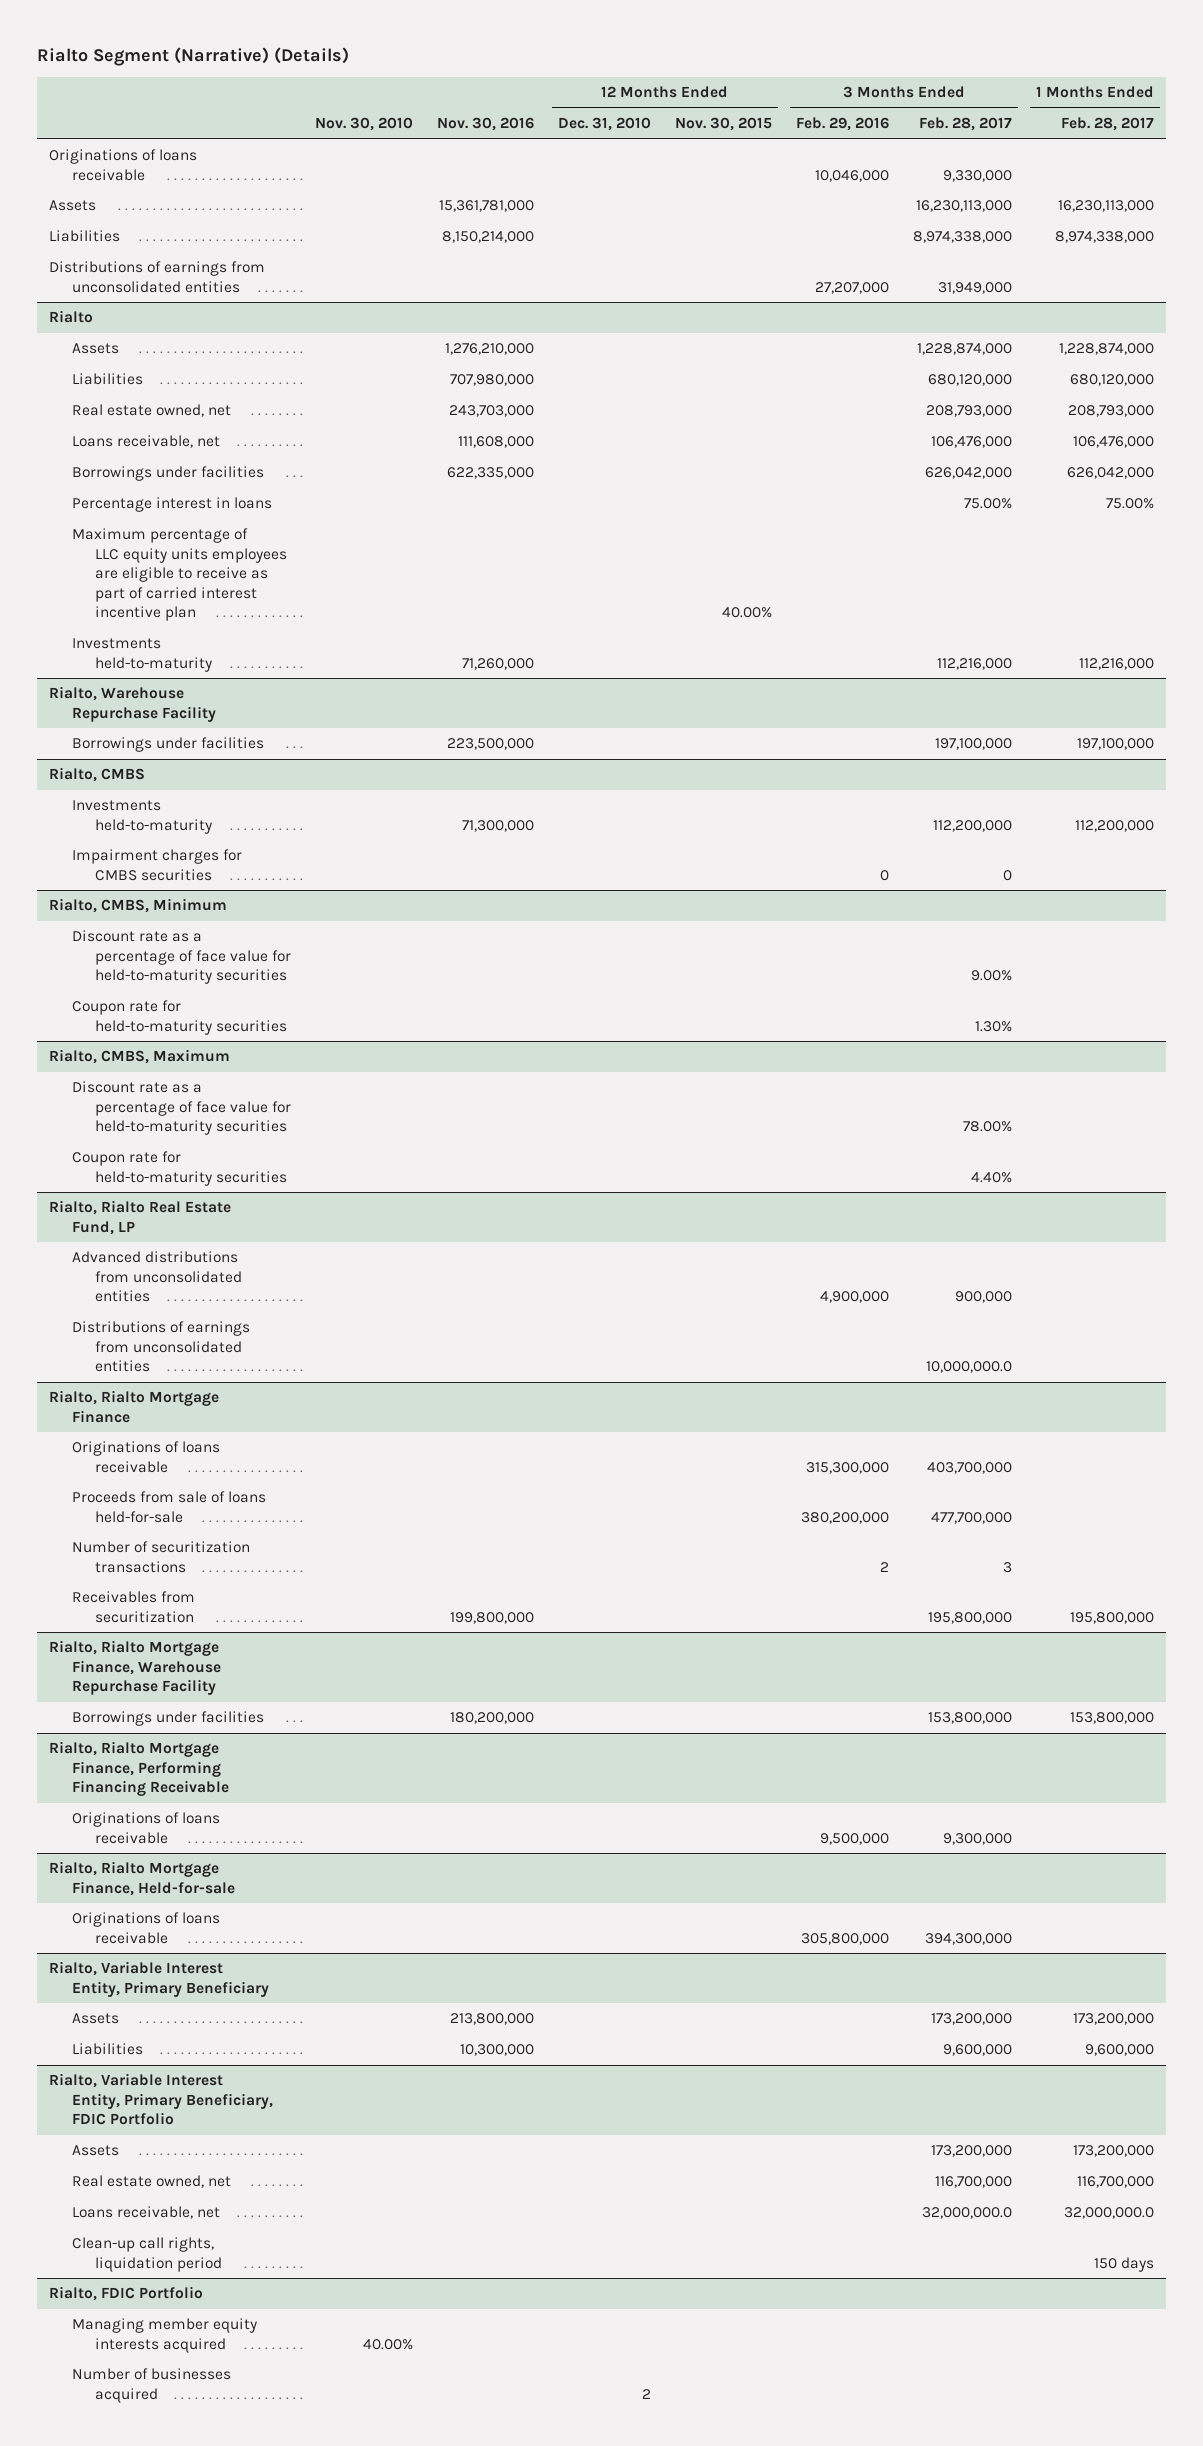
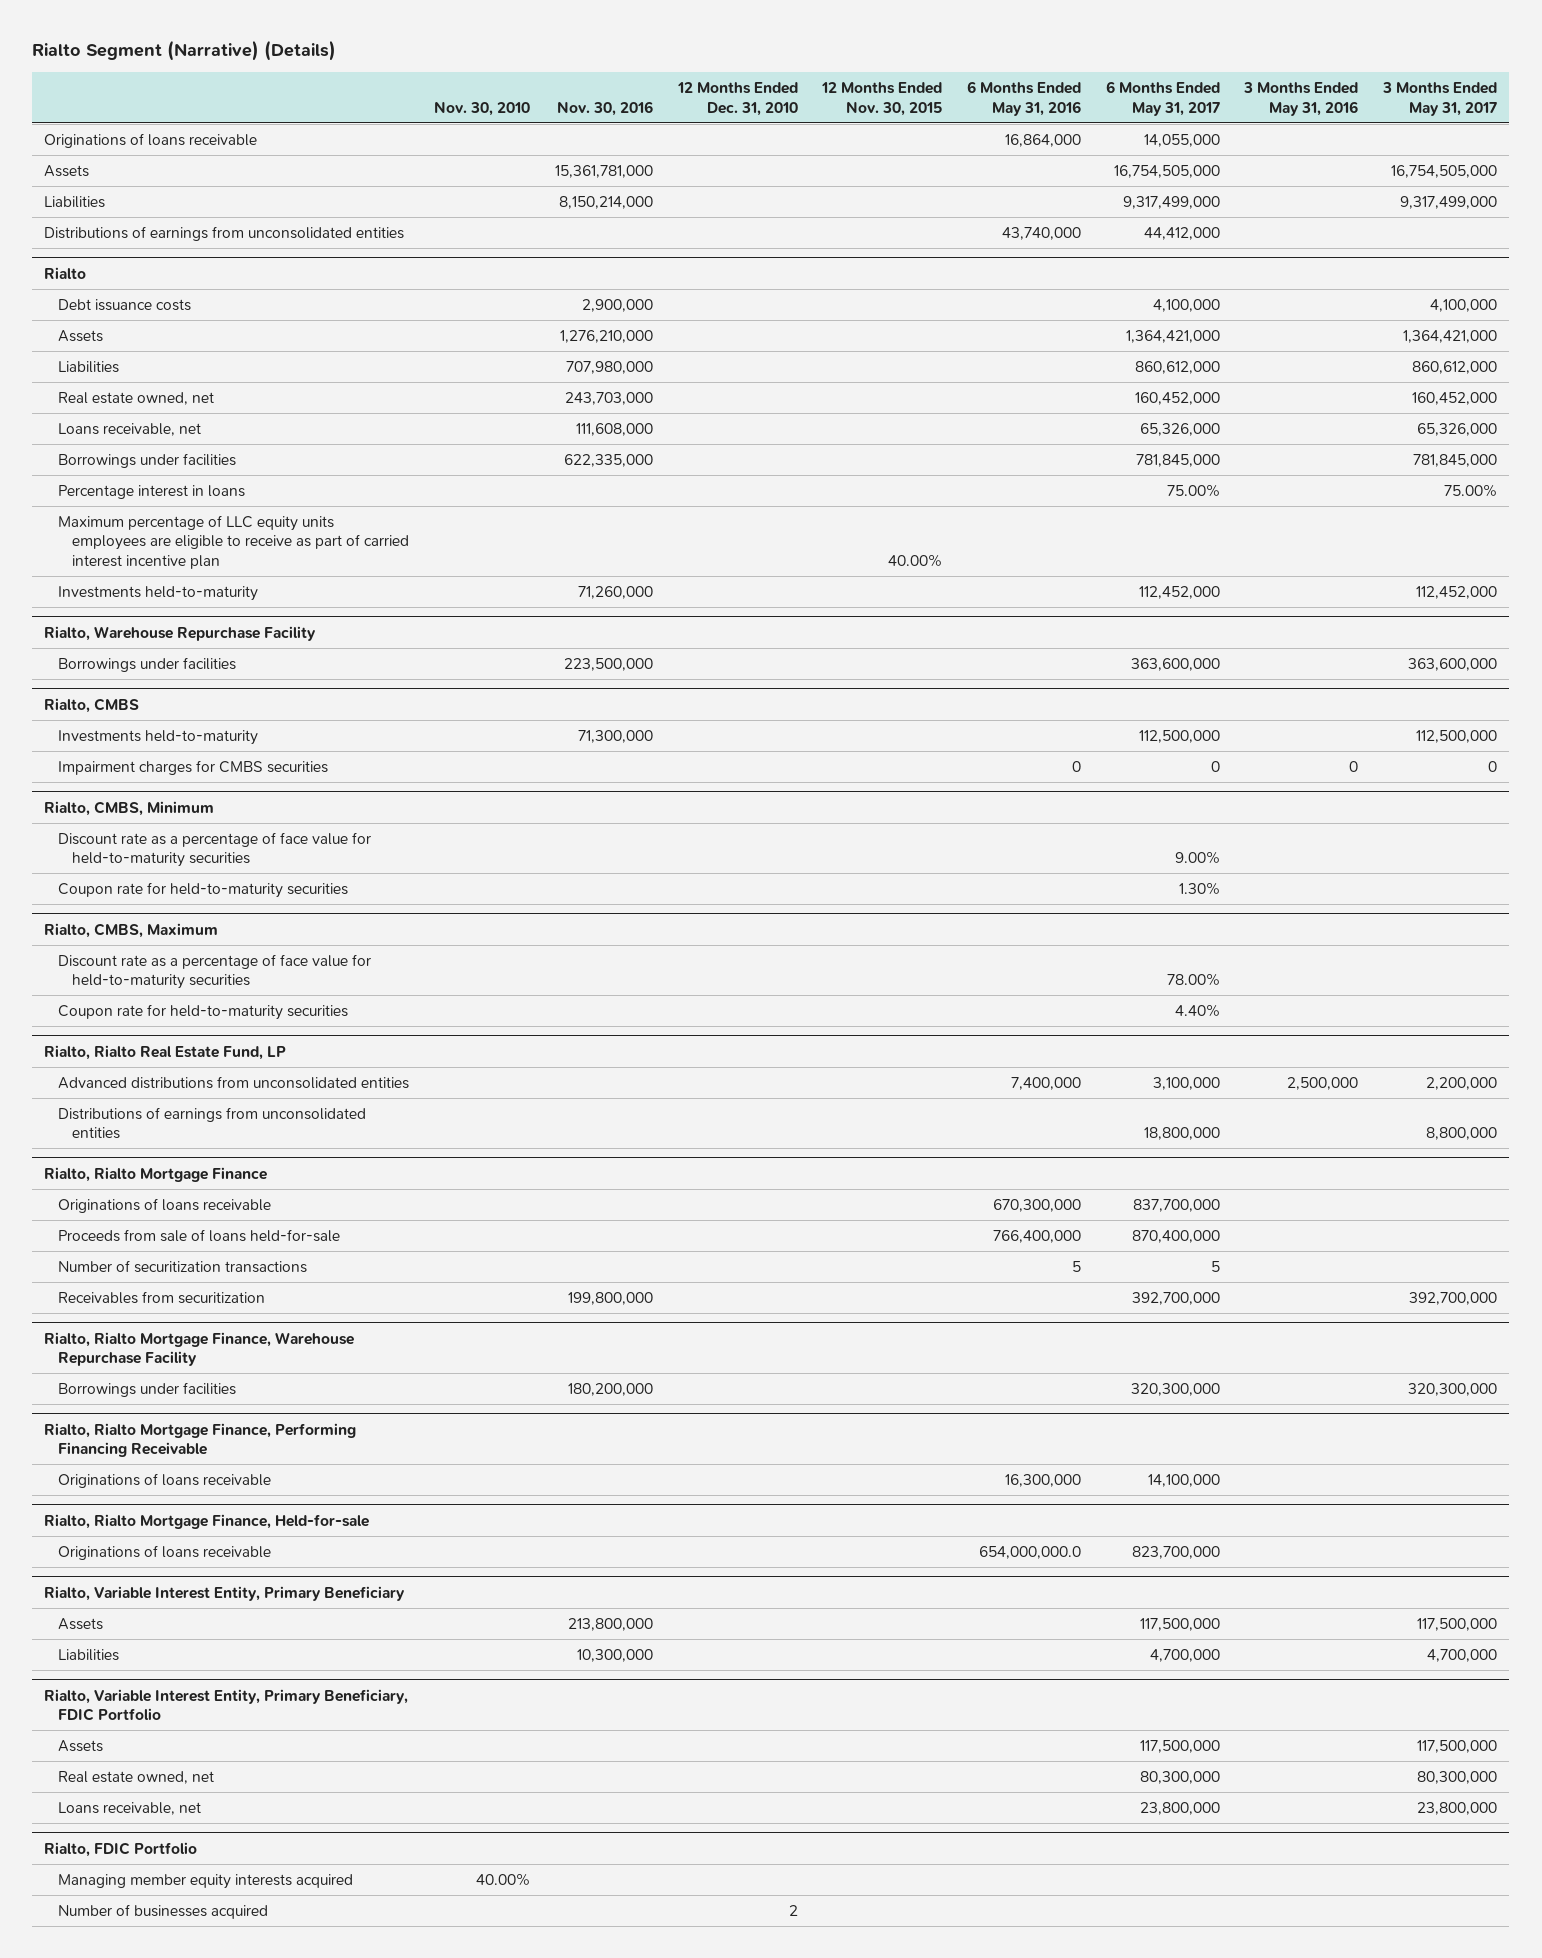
- | Nov. 30, 2010 | Nov. 30, 2016 | 12 Months Ended Dec. 31, 2010 | 12 Months Ended Nov. 30, 2015 | 3 Months Ended Feb. 29, 2016 | 3 Months Ended Feb. 28, 2017 | 1 Months Ended Feb. 28, 2017
+ | Nov. 30, 2010 | Nov. 30, 2016 | 12 Months Ended Dec. 31, 2010 | 12 Months Ended Nov. 30, 2015 | 6 Months Ended May 31, 2016 | 6 Months Ended May 31, 2017 | 3 Months Ended May 31, 2016 | 3 Months Ended May 31, 2017
@ Rialto
+ Debt issuance costs | | 2,900,000 | | | | 4,100,000 | | 4,100,000
@ Rialto, Variable Interest Entity, Primary Beneficiary, FDIC Portfolio
- Clean-up call rights, liquidation period | | | | | | | 150 days

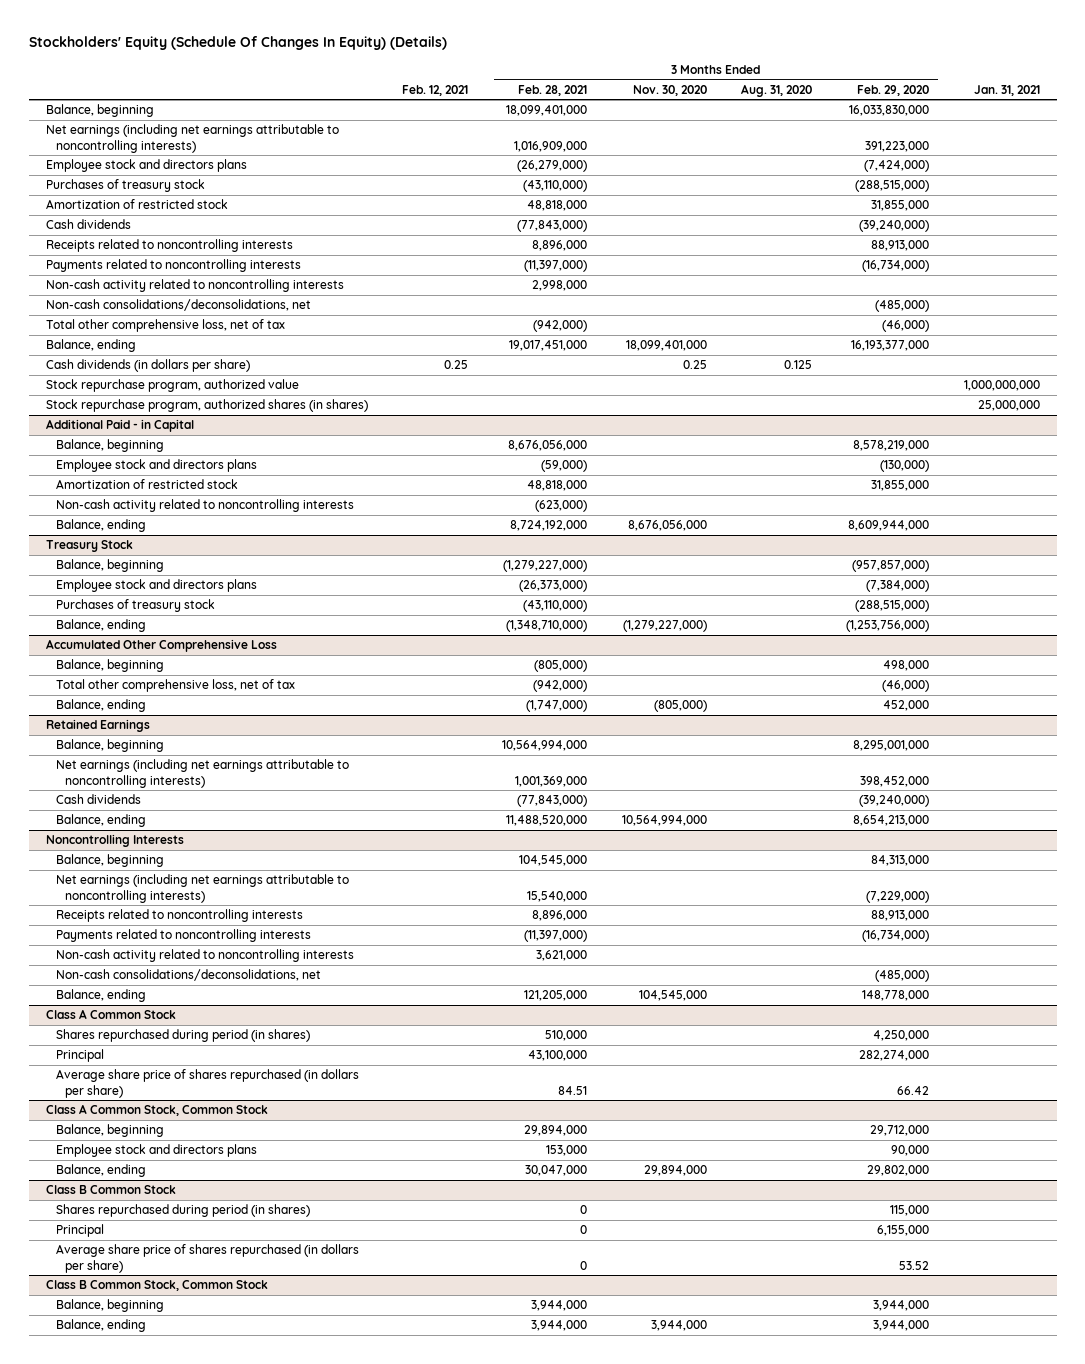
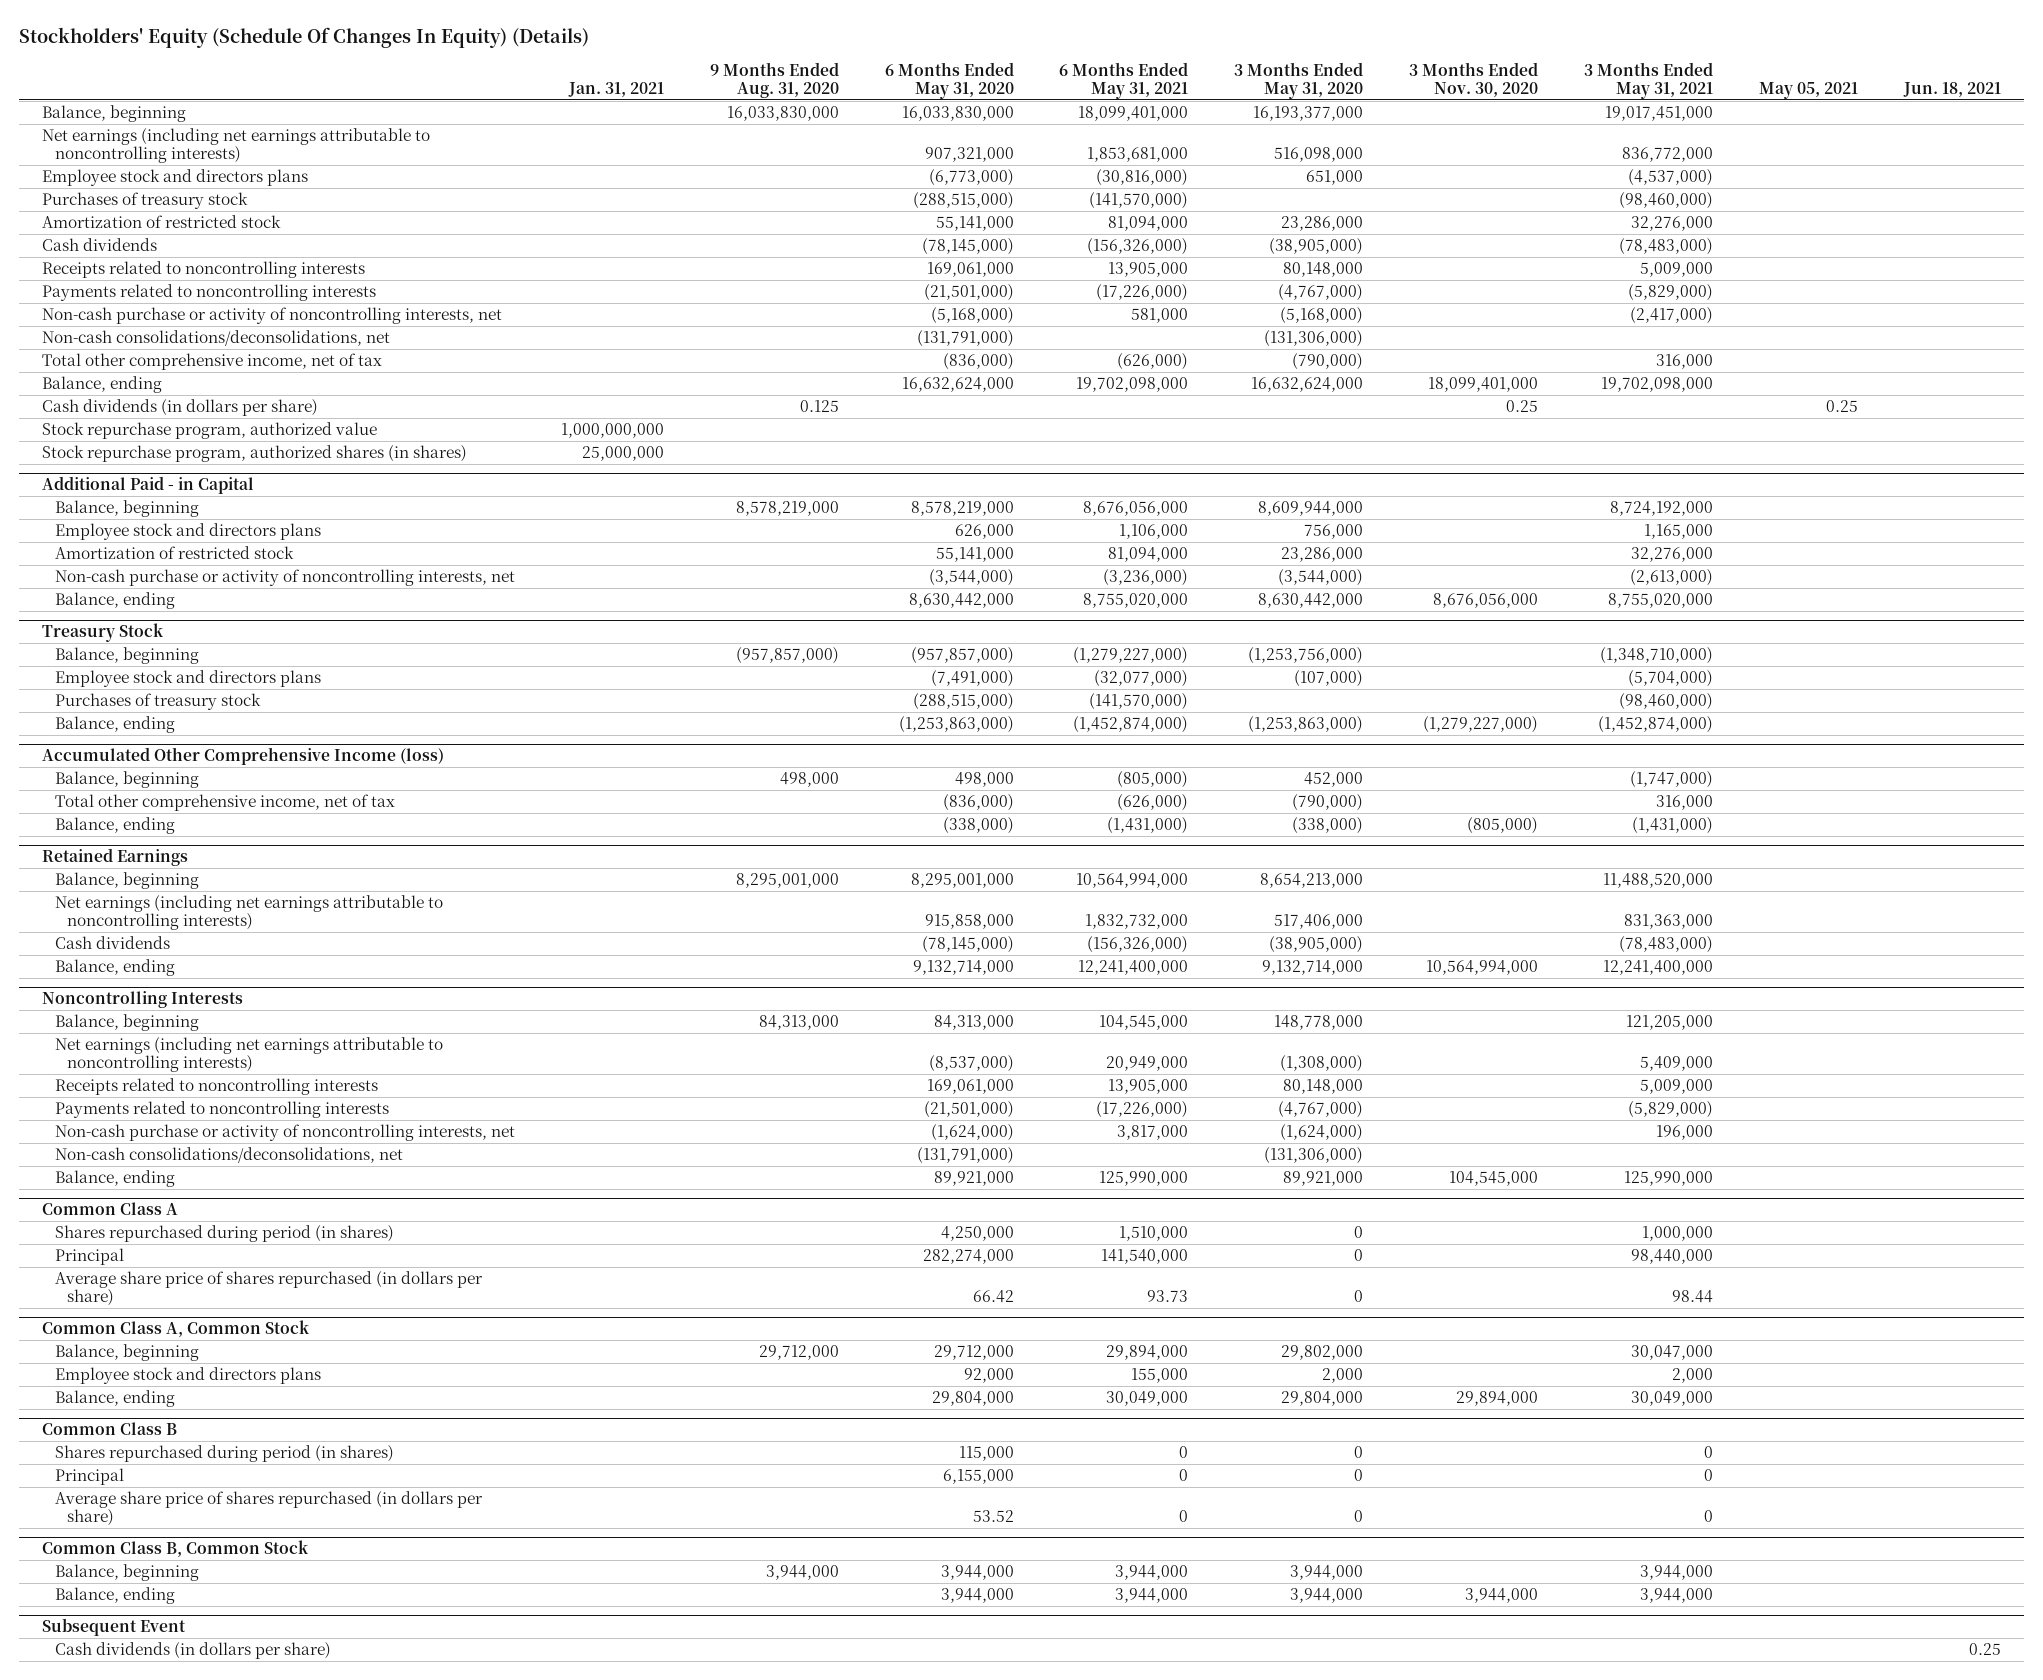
- | Feb. 12, 2021 | 3 Months Ended Feb. 28, 2021 | 3 Months Ended Nov. 30, 2020 | 3 Months Ended Aug. 31, 2020 | 3 Months Ended Feb. 29, 2020 | Jan. 31, 2021
+ | Jan. 31, 2021 | 9 Months Ended Aug. 31, 2020 | 6 Months Ended May 31, 2020 | 6 Months Ended May 31, 2021 | 3 Months Ended May 31, 2020 | 3 Months Ended Nov. 30, 2020 | 3 Months Ended May 31, 2021 | May 05, 2021 | Jun. 18, 2021
- Non-cash activity related to noncontrolling interests | | 2,998,000 | | | |
+ Non-cash purchase or activity of noncontrolling interests, net | | | (5,168,000) | 581,000 | (5,168,000) | | (2,417,000) | |
- Total other comprehensive loss, net of tax | | (942,000) | | | (46,000) |
+ Total other comprehensive income, net of tax | | | (836,000) | (626,000) | (790,000) | | 316,000 | |
@ Additional Paid - in Capital
- Non-cash activity related to noncontrolling interests | | (623,000) | | | |
+ Non-cash purchase or activity of noncontrolling interests, net | | | (3,544,000) | (3,236,000) | (3,544,000) | | (2,613,000) | |
- Accumulated Other Comprehensive Loss
+ Accumulated Other Comprehensive Income (loss)
- Total other comprehensive loss, net of tax | | (942,000) | | | (46,000) |
+ Total other comprehensive income, net of tax | | | (836,000) | (626,000) | (790,000) | | 316,000 | |
@ Noncontrolling Interests
- Non-cash activity related to noncontrolling interests | | 3,621,000 | | | |
+ Non-cash purchase or activity of noncontrolling interests, net | | | (1,624,000) | 3,817,000 | (1,624,000) | | 196,000 | |
- Class A Common Stock
+ Common Class A
- Class A Common Stock, Common Stock
+ Common Class A, Common Stock
- Class B Common Stock
+ Common Class B
- Class B Common Stock, Common Stock
+ Common Class B, Common Stock
+ Subsequent Event
+ Cash dividends (in dollars per share) | | | | | | | | | 0.25

